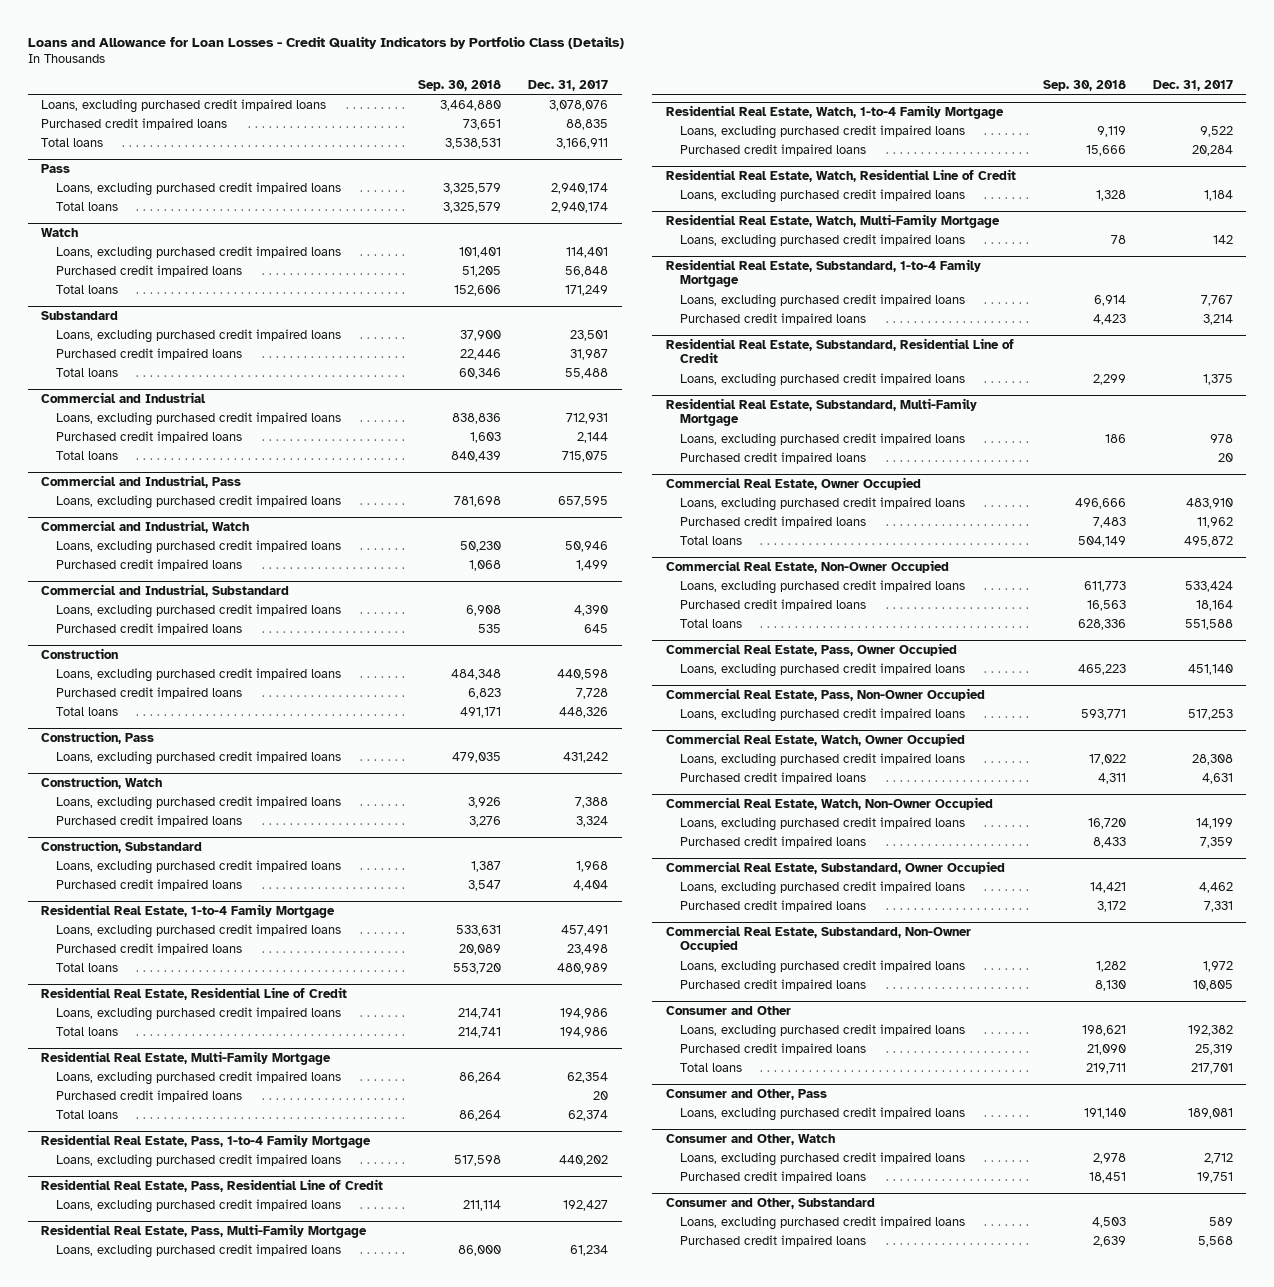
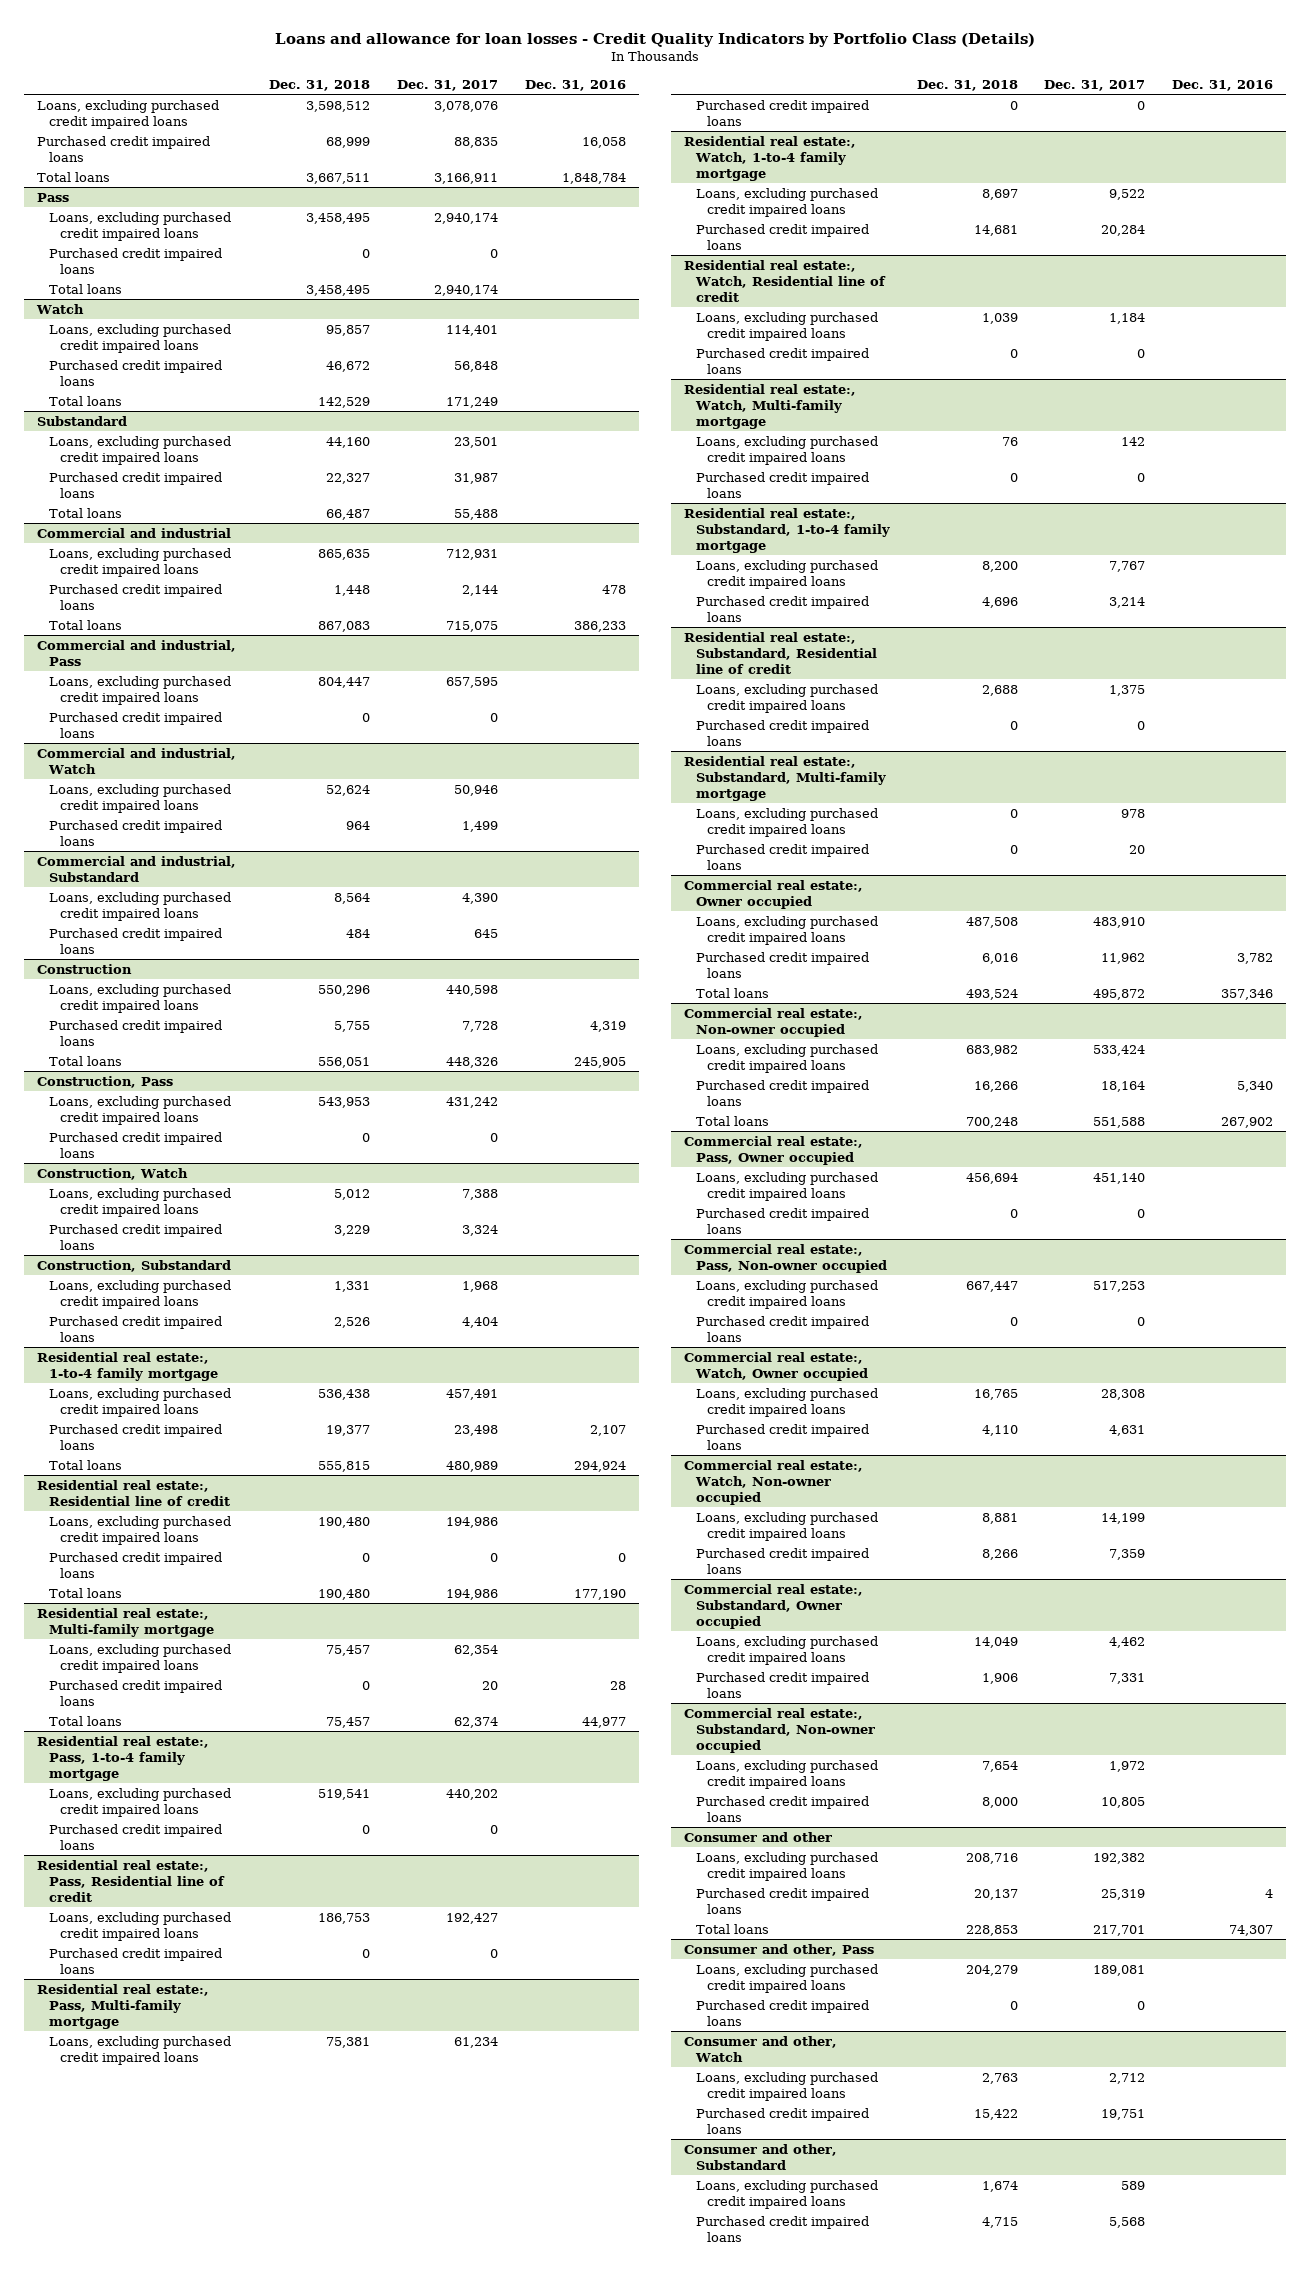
- Loans and Allowance for Loan Losses - Credit Quality Indicators by Portfolio Class (Details)
+ Loans and allowance for loan losses - Credit Quality Indicators by Portfolio Class (Details)
- | Sep. 30, 2018 | Dec. 31, 2017
+ | Dec. 31, 2018 | Dec. 31, 2017 | Dec. 31, 2016
@ Pass
+ Purchased credit impaired loans | 0 | 0 |
- Commercial and Industrial
+ Commercial and industrial
- Commercial and Industrial, Pass
+ Commercial and industrial, Pass
- Commercial and Industrial, Watch
+ Purchased credit impaired loans | 0 | 0 |
+ Commercial and industrial, Watch
- Commercial and Industrial, Substandard
+ Commercial and industrial, Substandard
@ Construction, Pass
+ Purchased credit impaired loans | 0 | 0 |
- Residential Real Estate, 1-to-4 Family Mortgage
+ Residential real estate:, 1-to-4 family mortgage
- Residential Real Estate, Residential Line of Credit
+ Residential real estate:, Residential line of credit
+ Purchased credit impaired loans | 0 | 0 | 0
- Residential Real Estate, Multi-Family Mortgage
+ Residential real estate:, Multi-family mortgage
- Residential Real Estate, Pass, 1-to-4 Family Mortgage
+ Residential real estate:, Pass, 1-to-4 family mortgage
- Residential Real Estate, Pass, Residential Line of Credit
+ Purchased credit impaired loans | 0 | 0 |
+ Residential real estate:, Pass, Residential line of credit
- Residential Real Estate, Pass, Multi-Family Mortgage
+ Purchased credit impaired loans | 0 | 0 |
+ Residential real estate:, Pass, Multi-family mortgage
- Residential Real Estate, Watch, 1-to-4 Family Mortgage
+ Purchased credit impaired loans | 0 | 0 |
+ Residential real estate:, Watch, 1-to-4 family mortgage
- Residential Real Estate, Watch, Residential Line of Credit
+ Residential real estate:, Watch, Residential line of credit
- Residential Real Estate, Watch, Multi-Family Mortgage
+ Purchased credit impaired loans | 0 | 0 |
+ Residential real estate:, Watch, Multi-family mortgage
- Residential Real Estate, Substandard, 1-to-4 Family Mortgage
+ Purchased credit impaired loans | 0 | 0 |
+ Residential real estate:, Substandard, 1-to-4 family mortgage
- Residential Real Estate, Substandard, Residential Line of Credit
+ Residential real estate:, Substandard, Residential line of credit
- Residential Real Estate, Substandard, Multi-Family Mortgage
+ Purchased credit impaired loans | 0 | 0 |
+ Residential real estate:, Substandard, Multi-family mortgage
- Commercial Real Estate, Owner Occupied
+ Commercial real estate:, Owner occupied
- Commercial Real Estate, Non-Owner Occupied
+ Commercial real estate:, Non-owner occupied
- Commercial Real Estate, Pass, Owner Occupied
+ Commercial real estate:, Pass, Owner occupied
- Commercial Real Estate, Pass, Non-Owner Occupied
+ Purchased credit impaired loans | 0 | 0 |
+ Commercial real estate:, Pass, Non-owner occupied
- Commercial Real Estate, Watch, Owner Occupied
+ Purchased credit impaired loans | 0 | 0 |
+ Commercial real estate:, Watch, Owner occupied
- Commercial Real Estate, Watch, Non-Owner Occupied
+ Commercial real estate:, Watch, Non-owner occupied
- Commercial Real Estate, Substandard, Owner Occupied
+ Commercial real estate:, Substandard, Owner occupied
- Commercial Real Estate, Substandard, Non-Owner Occupied
+ Commercial real estate:, Substandard, Non-owner occupied
- Consumer and Other
+ Consumer and other
- Consumer and Other, Pass
+ Consumer and other, Pass
- Consumer and Other, Watch
+ Purchased credit impaired loans | 0 | 0 |
+ Consumer and other, Watch
- Consumer and Other, Substandard
+ Consumer and other, Substandard

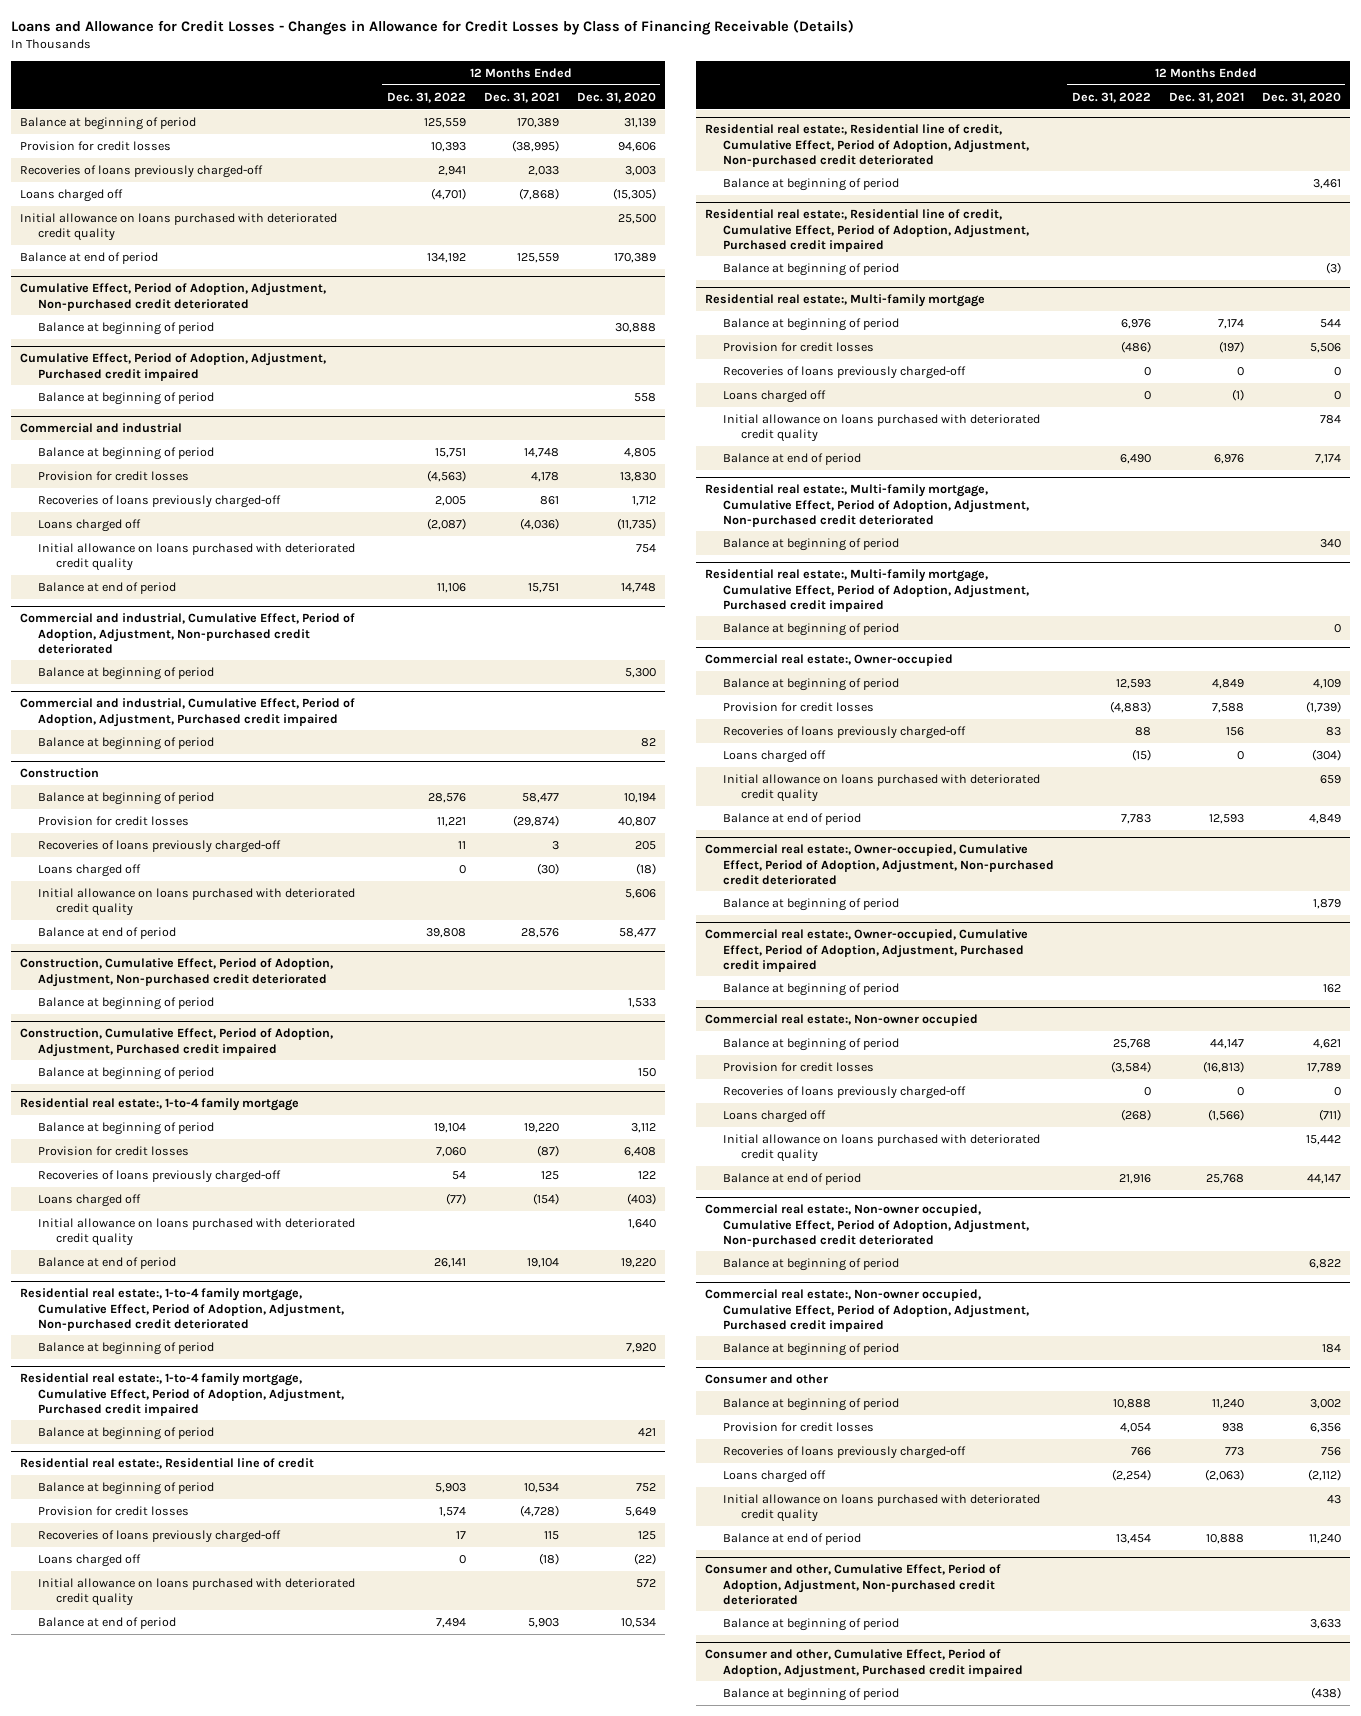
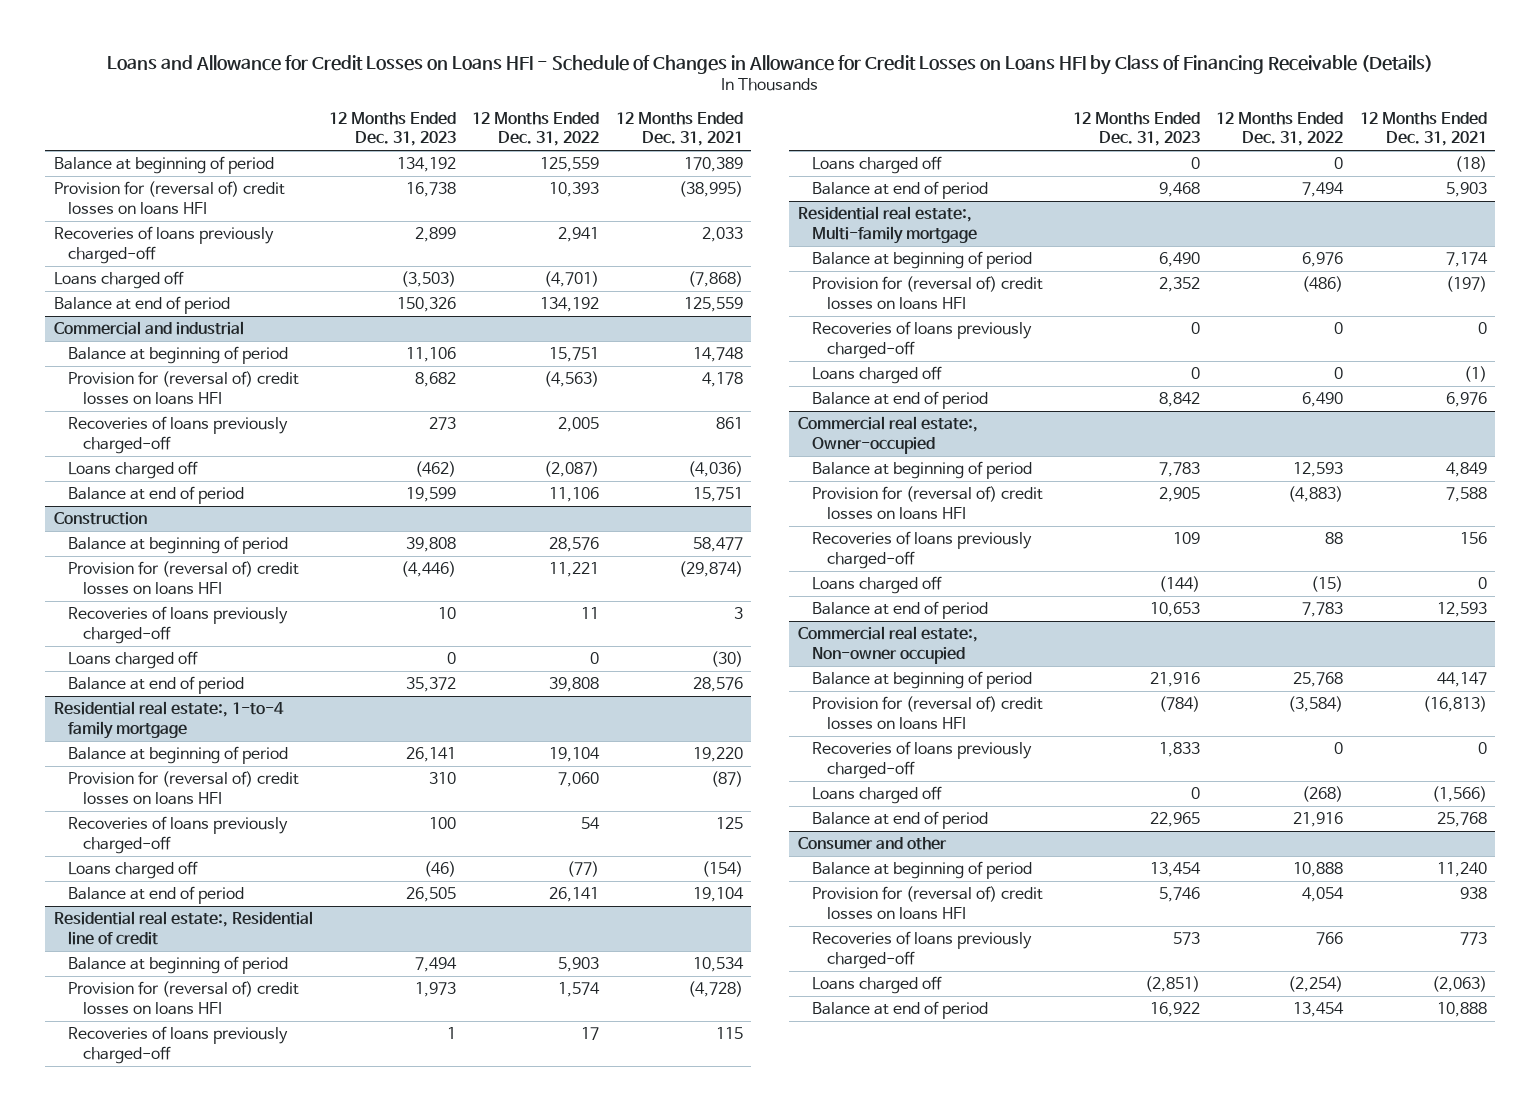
- Loans and Allowance for Credit Losses - Changes in Allowance for Credit Losses by Class of Financing Receivable (Details)
+ Loans and Allowance for Credit Losses on Loans HFI - Schedule of Changes in Allowance for Credit Losses on Loans HFI by Class of Financing Receivable (Details)
- | 12 Months Ended Dec. 31, 2022 | 12 Months Ended Dec. 31, 2021 | 12 Months Ended Dec. 31, 2020
+ | 12 Months Ended Dec. 31, 2023 | 12 Months Ended Dec. 31, 2022 | 12 Months Ended Dec. 31, 2021
- Provision for credit losses | 10,393 | (38,995) | 94,606
+ Provision for (reversal of) credit losses on loans HFI | 16,738 | 10,393 | (38,995)
- Initial allowance on loans purchased with deteriorated credit quality | | | 25,500
- Cumulative Effect, Period of Adoption, Adjustment, Non-purchased credit deteriorated
- Balance at beginning of period | | | 30,888
- Cumulative Effect, Period of Adoption, Adjustment, Purchased credit impaired
- Balance at beginning of period | | | 558
@ Commercial and industrial
- Provision for credit losses | (4,563) | 4,178 | 13,830
+ Provision for (reversal of) credit losses on loans HFI | 8,682 | (4,563) | 4,178
- Initial allowance on loans purchased with deteriorated credit quality | | | 754
- Commercial and industrial, Cumulative Effect, Period of Adoption, Adjustment, Non-purchased credit deteriorated
- Balance at beginning of period | | | 5,300
- Commercial and industrial, Cumulative Effect, Period of Adoption, Adjustment, Purchased credit impaired
- Balance at beginning of period | | | 82
@ Construction
- Provision for credit losses | 11,221 | (29,874) | 40,807
+ Provision for (reversal of) credit losses on loans HFI | (4,446) | 11,221 | (29,874)
- Initial allowance on loans purchased with deteriorated credit quality | | | 5,606
- Construction, Cumulative Effect, Period of Adoption, Adjustment, Non-purchased credit deteriorated
- Balance at beginning of period | | | 1,533
- Construction, Cumulative Effect, Period of Adoption, Adjustment, Purchased credit impaired
- Balance at beginning of period | | | 150
@ Residential real estate:, 1-to-4 family mortgage
- Provision for credit losses | 7,060 | (87) | 6,408
+ Provision for (reversal of) credit losses on loans HFI | 310 | 7,060 | (87)
- Initial allowance on loans purchased with deteriorated credit quality | | | 1,640
- Residential real estate:, 1-to-4 family mortgage, Cumulative Effect, Period of Adoption, Adjustment, Non-purchased credit deteriorated
- Balance at beginning of period | | | 7,920
- Residential real estate:, 1-to-4 family mortgage, Cumulative Effect, Period of Adoption, Adjustment, Purchased credit impaired
- Balance at beginning of period | | | 421
@ Residential real estate:, Residential line of credit
- Provision for credit losses | 1,574 | (4,728) | 5,649
+ Provision for (reversal of) credit losses on loans HFI | 1,973 | 1,574 | (4,728)
- Initial allowance on loans purchased with deteriorated credit quality | | | 572
- Residential real estate:, Residential line of credit, Cumulative Effect, Period of Adoption, Adjustment, Non-purchased credit deteriorated
- Balance at beginning of period | | | 3,461
- Residential real estate:, Residential line of credit, Cumulative Effect, Period of Adoption, Adjustment, Purchased credit impaired
- Balance at beginning of period | | | (3)
@ Residential real estate:, Multi-family mortgage
- Provision for credit losses | (486) | (197) | 5,506
+ Provision for (reversal of) credit losses on loans HFI | 2,352 | (486) | (197)
- Initial allowance on loans purchased with deteriorated credit quality | | | 784
- Residential real estate:, Multi-family mortgage, Cumulative Effect, Period of Adoption, Adjustment, Non-purchased credit deteriorated
- Balance at beginning of period | | | 340
- Residential real estate:, Multi-family mortgage, Cumulative Effect, Period of Adoption, Adjustment, Purchased credit impaired
- Balance at beginning of period | | | 0
@ Commercial real estate:, Owner-occupied
- Provision for credit losses | (4,883) | 7,588 | (1,739)
+ Provision for (reversal of) credit losses on loans HFI | 2,905 | (4,883) | 7,588
- Initial allowance on loans purchased with deteriorated credit quality | | | 659
- Commercial real estate:, Owner-occupied, Cumulative Effect, Period of Adoption, Adjustment, Non-purchased credit deteriorated
- Balance at beginning of period | | | 1,879
- Commercial real estate:, Owner-occupied, Cumulative Effect, Period of Adoption, Adjustment, Purchased credit impaired
- Balance at beginning of period | | | 162
@ Commercial real estate:, Non-owner occupied
- Provision for credit losses | (3,584) | (16,813) | 17,789
+ Provision for (reversal of) credit losses on loans HFI | (784) | (3,584) | (16,813)
- Initial allowance on loans purchased with deteriorated credit quality | | | 15,442
- Commercial real estate:, Non-owner occupied, Cumulative Effect, Period of Adoption, Adjustment, Non-purchased credit deteriorated
- Balance at beginning of period | | | 6,822
- Commercial real estate:, Non-owner occupied, Cumulative Effect, Period of Adoption, Adjustment, Purchased credit impaired
- Balance at beginning of period | | | 184
@ Consumer and other
- Provision for credit losses | 4,054 | 938 | 6,356
+ Provision for (reversal of) credit losses on loans HFI | 5,746 | 4,054 | 938
- Initial allowance on loans purchased with deteriorated credit quality | | | 43
- Consumer and other, Cumulative Effect, Period of Adoption, Adjustment, Non-purchased credit deteriorated
- Balance at beginning of period | | | 3,633
- Consumer and other, Cumulative Effect, Period of Adoption, Adjustment, Purchased credit impaired
- Balance at beginning of period | | | (438)

